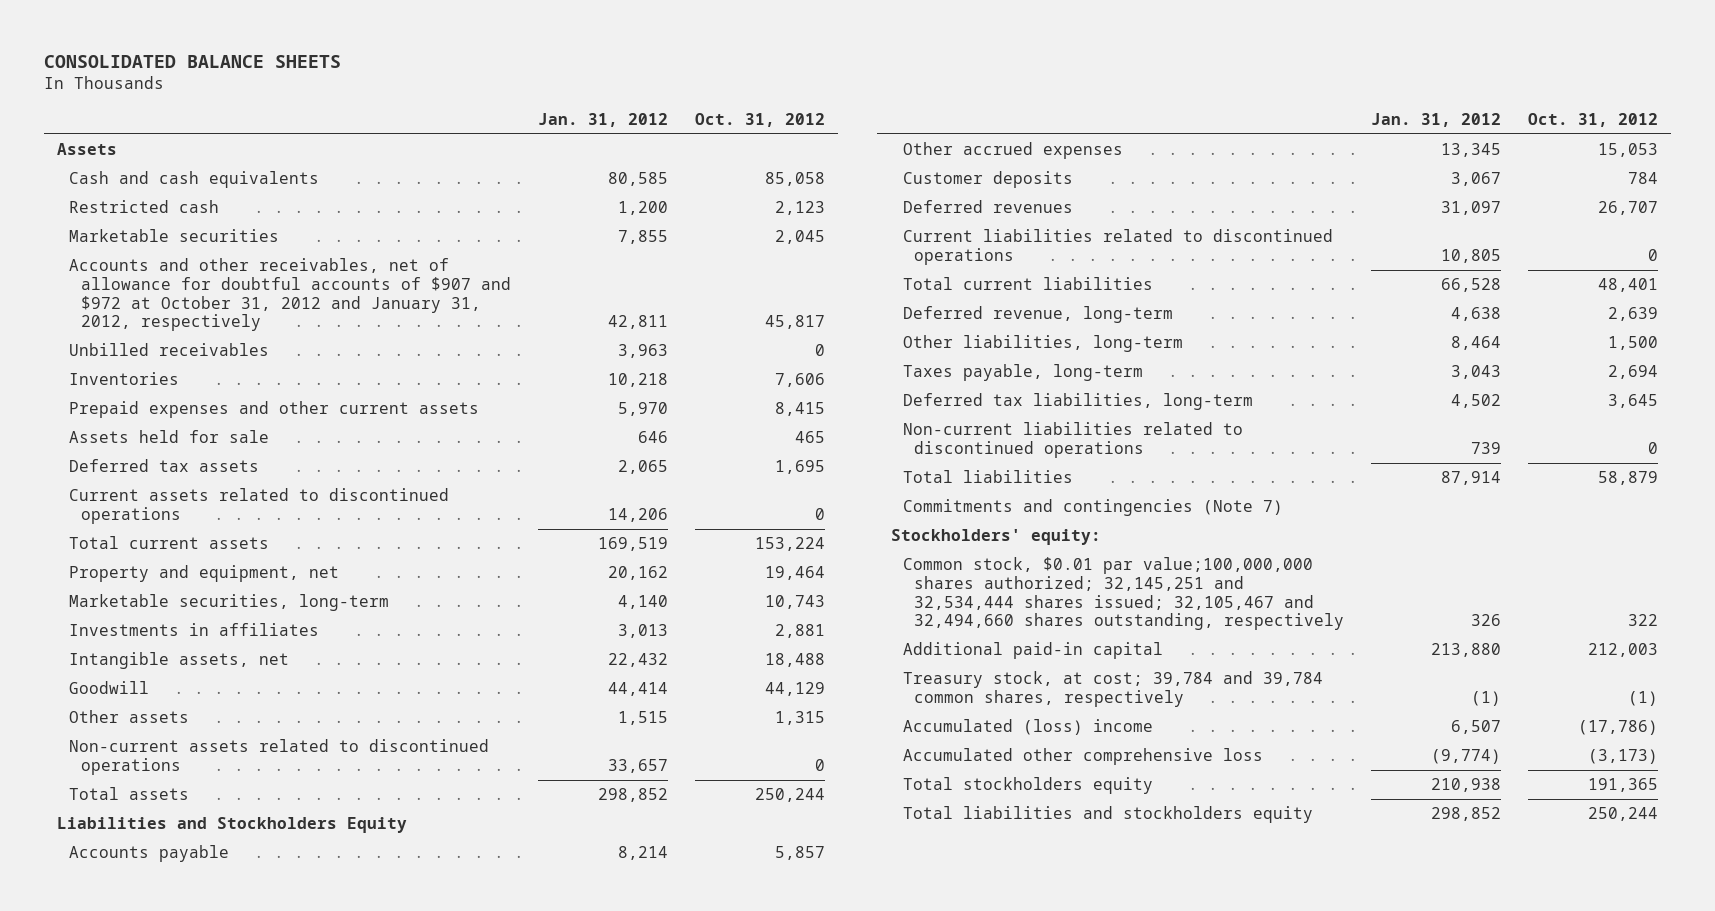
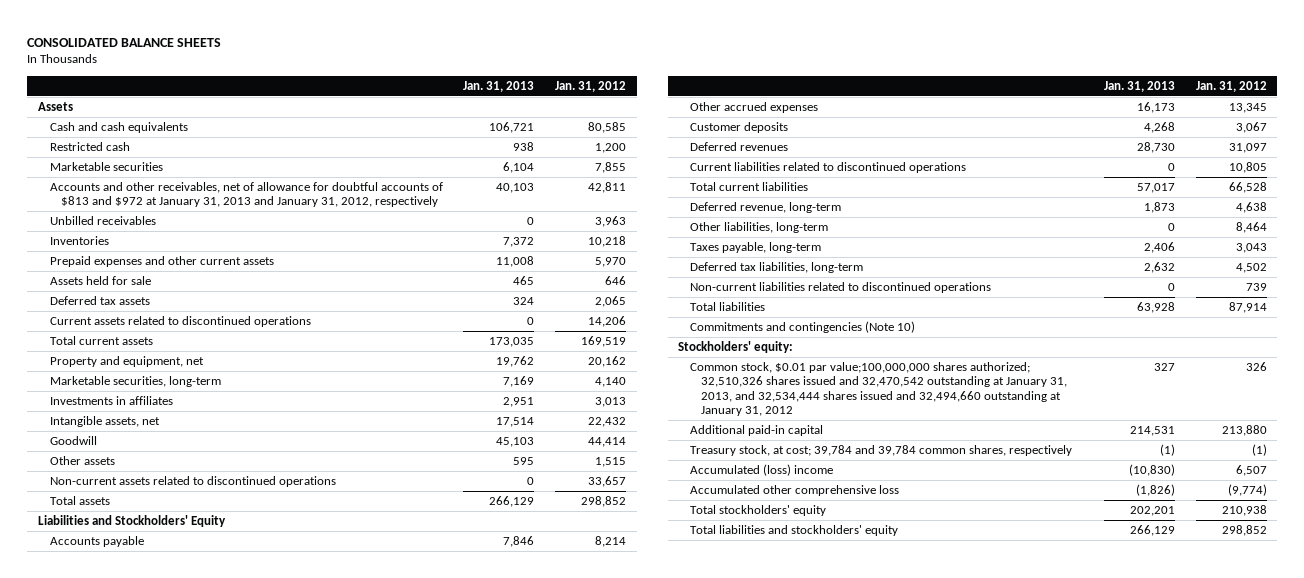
- | Jan. 31, 2012 | Oct. 31, 2012
+ | Jan. 31, 2013 | Jan. 31, 2012
- Accounts and other receivables, net of allowance for doubtful accounts of $907 and $972 at October 31, 2012 and January 31, 2012, respectively | 42,811 | 45,817
+ Accounts and other receivables, net of allowance for doubtful accounts of $813 and $972 at January 31, 2013 and January 31, 2012, respectively | 40,103 | 42,811
- Liabilities and Stockholders Equity
+ Liabilities and Stockholders' Equity
- Commitments and contingencies (Note 7)
+ Commitments and contingencies (Note 10)
- Common stock, $0.01 par value;100,000,000 shares authorized; 32,145,251 and 32,534,444 shares issued; 32,105,467 and 32,494,660 shares outstanding, respectively | 326 | 322
+ Common stock, $0.01 par value;100,000,000 shares authorized; 32,510,326 shares issued and 32,470,542 outstanding at January 31, 2013, and 32,534,444 shares issued and 32,494,660 outstanding at January 31, 2012 | 327 | 326
- Total stockholders equity | 210,938 | 191,365
- Total liabilities and stockholders equity | 298,852 | 250,244
+ Total stockholders' equity | 202,201 | 210,938
+ Total liabilities and stockholders' equity | 266,129 | 298,852

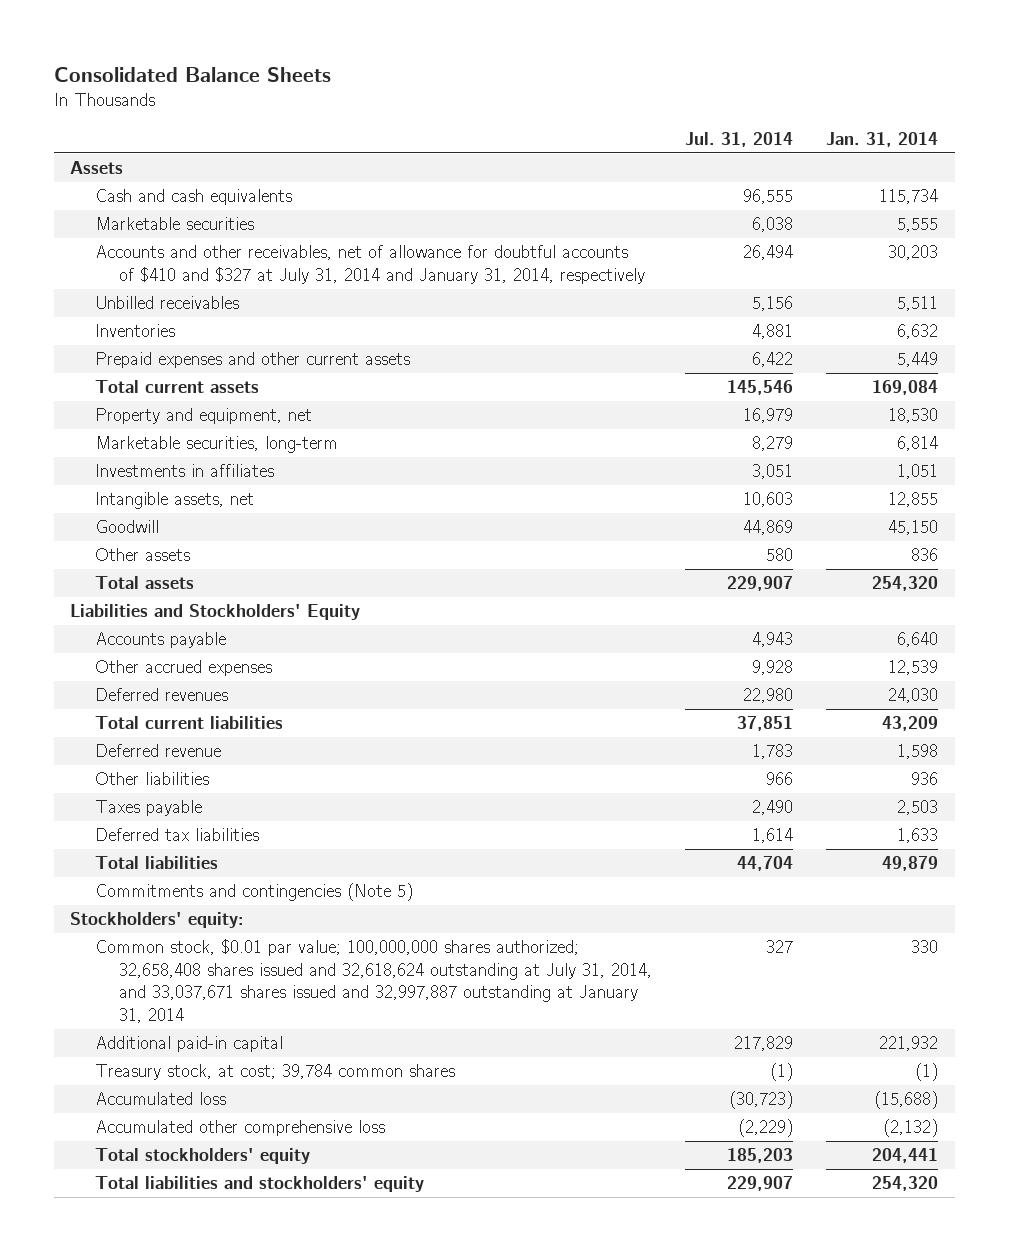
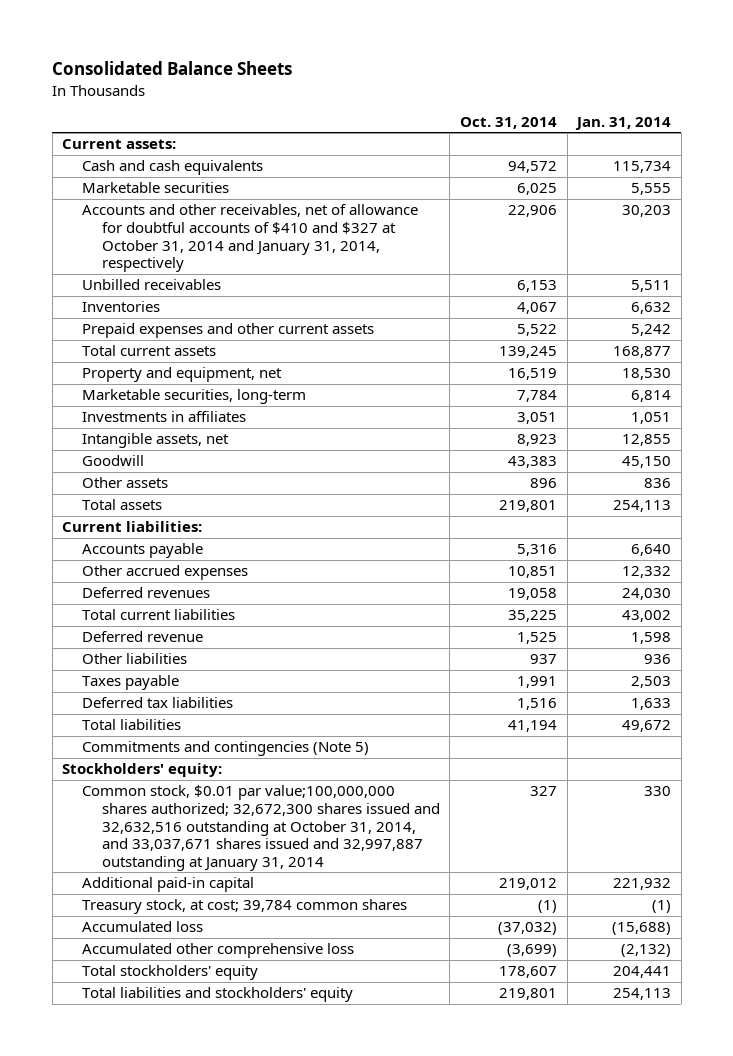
- | Jul. 31, 2014 | Jan. 31, 2014
+ | Oct. 31, 2014 | Jan. 31, 2014
- Assets
+ Current assets:
- Accounts and other receivables, net of allowance for doubtful accounts of $410 and $327 at July 31, 2014 and January 31, 2014, respectively | 26,494 | 30,203
+ Accounts and other receivables, net of allowance for doubtful accounts of $410 and $327 at October 31, 2014 and January 31, 2014, respectively | 22,906 | 30,203
- Prepaid expenses and other current assets | 6,422 | 5,449
- Total current assets | 145,546 | 169,084
+ Prepaid expenses and other current assets | 5,522 | 5,242
+ Total current assets | 139,245 | 168,877
- Total assets | 229,907 | 254,320
- Liabilities and Stockholders' Equity
+ Total assets | 219,801 | 254,113
+ Current liabilities:
- Other accrued expenses | 9,928 | 12,539
+ Other accrued expenses | 10,851 | 12,332
- Total current liabilities | 37,851 | 43,209
+ Total current liabilities | 35,225 | 43,002
- Total liabilities | 44,704 | 49,879
+ Total liabilities | 41,194 | 49,672
- Common stock, $0.01 par value; 100,000,000 shares authorized; 32,658,408 shares issued and 32,618,624 outstanding at July 31, 2014, and 33,037,671 shares issued and 32,997,887 outstanding at January 31, 2014 | 327 | 330
+ Common stock, $0.01 par value;100,000,000 shares authorized; 32,672,300 shares issued and 32,632,516 outstanding at October 31, 2014, and 33,037,671 shares issued and 32,997,887 outstanding at January 31, 2014 | 327 | 330
- Total liabilities and stockholders' equity | 229,907 | 254,320
+ Total liabilities and stockholders' equity | 219,801 | 254,113

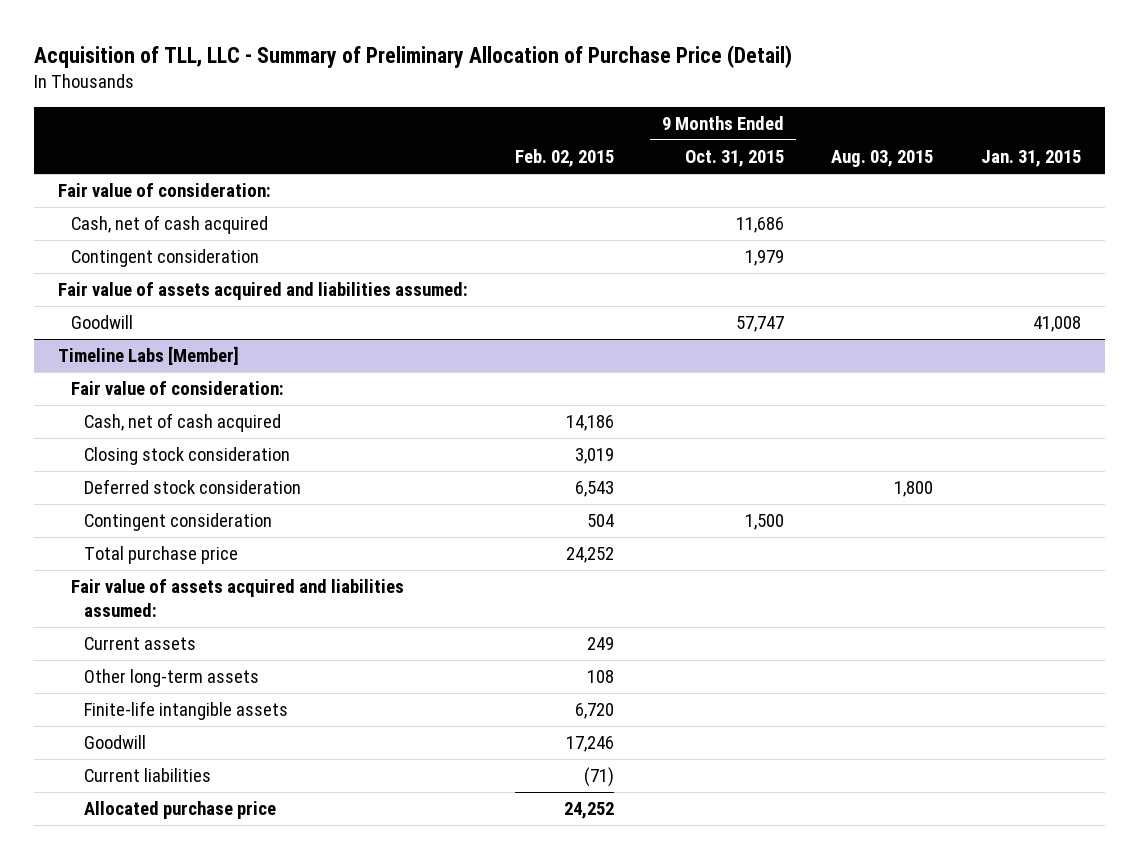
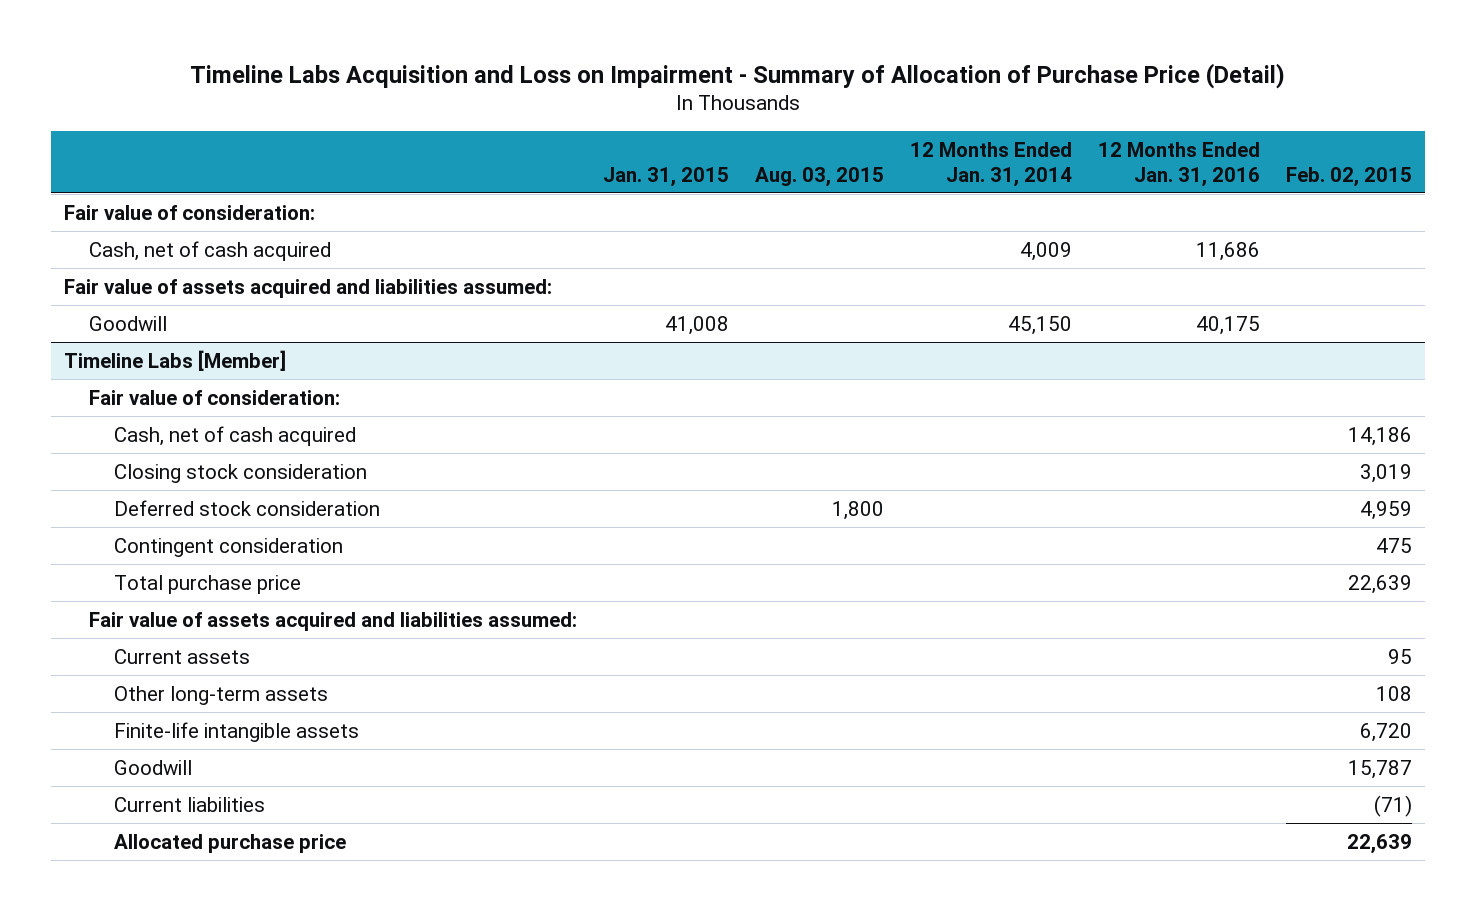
- Acquisition of TLL, LLC - Summary of Preliminary Allocation of Purchase Price (Detail)
+ Timeline Labs Acquisition and Loss on Impairment - Summary of Allocation of Purchase Price (Detail)
- | Feb. 02, 2015 | 9 Months Ended Oct. 31, 2015 | Aug. 03, 2015 | Jan. 31, 2015
+ | Jan. 31, 2015 | Aug. 03, 2015 | 12 Months Ended Jan. 31, 2014 | 12 Months Ended Jan. 31, 2016 | Feb. 02, 2015
- Contingent consideration | | 1,979 | |
@ Timeline Labs [Member]
- Deferred stock consideration | 6,543 | | 1,800 |
- Contingent consideration | 504 | 1,500 | |
- Total purchase price | 24,252 | | |
+ Deferred stock consideration | | 1,800 | | | 4,959
+ Contingent consideration | | | | | 475
+ Total purchase price | | | | | 22,639
- Current assets | 249 | | |
+ Current assets | | | | | 95
- Goodwill | 17,246 | | |
+ Goodwill | | | | | 15,787
- Allocated purchase price | 24,252 | | |
+ Allocated purchase price | | | | | 22,639

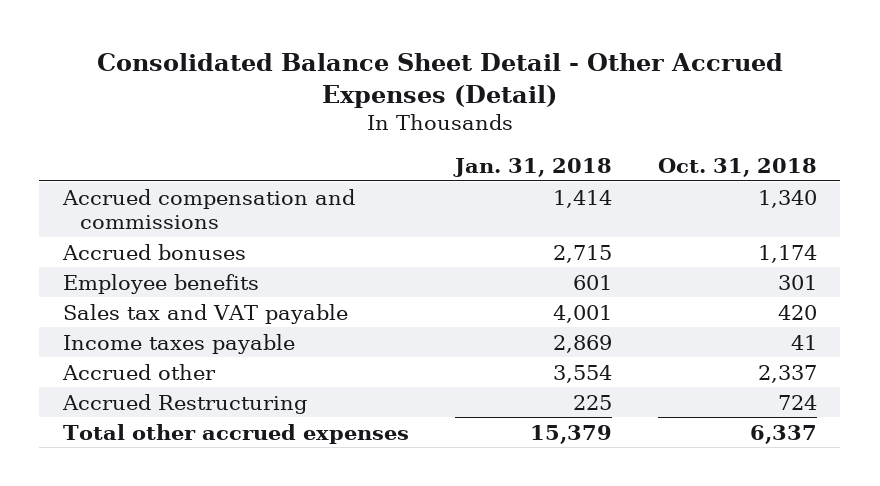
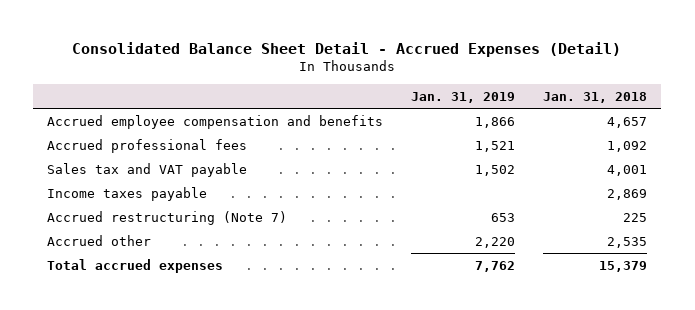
- Consolidated Balance Sheet Detail - Other Accrued Expenses (Detail)
+ Consolidated Balance Sheet Detail - Accrued Expenses (Detail)
- | Jan. 31, 2018 | Oct. 31, 2018
+ | Jan. 31, 2019 | Jan. 31, 2018
- Accrued compensation and commissions | 1,414 | 1,340
- Accrued bonuses | 2,715 | 1,174
- Employee benefits | 601 | 301
+ Accrued employee compensation and benefits | 1,866 | 4,657
+ Accrued professional fees | 1,521 | 1,092
- Accrued other | 3,554 | 2,337
- Accrued Restructuring | 225 | 724
- Total other accrued expenses | 15,379 | 6,337
+ Accrued restructuring (Note 7) | 653 | 225
+ Accrued other | 2,220 | 2,535
+ Total accrued expenses | 7,762 | 15,379

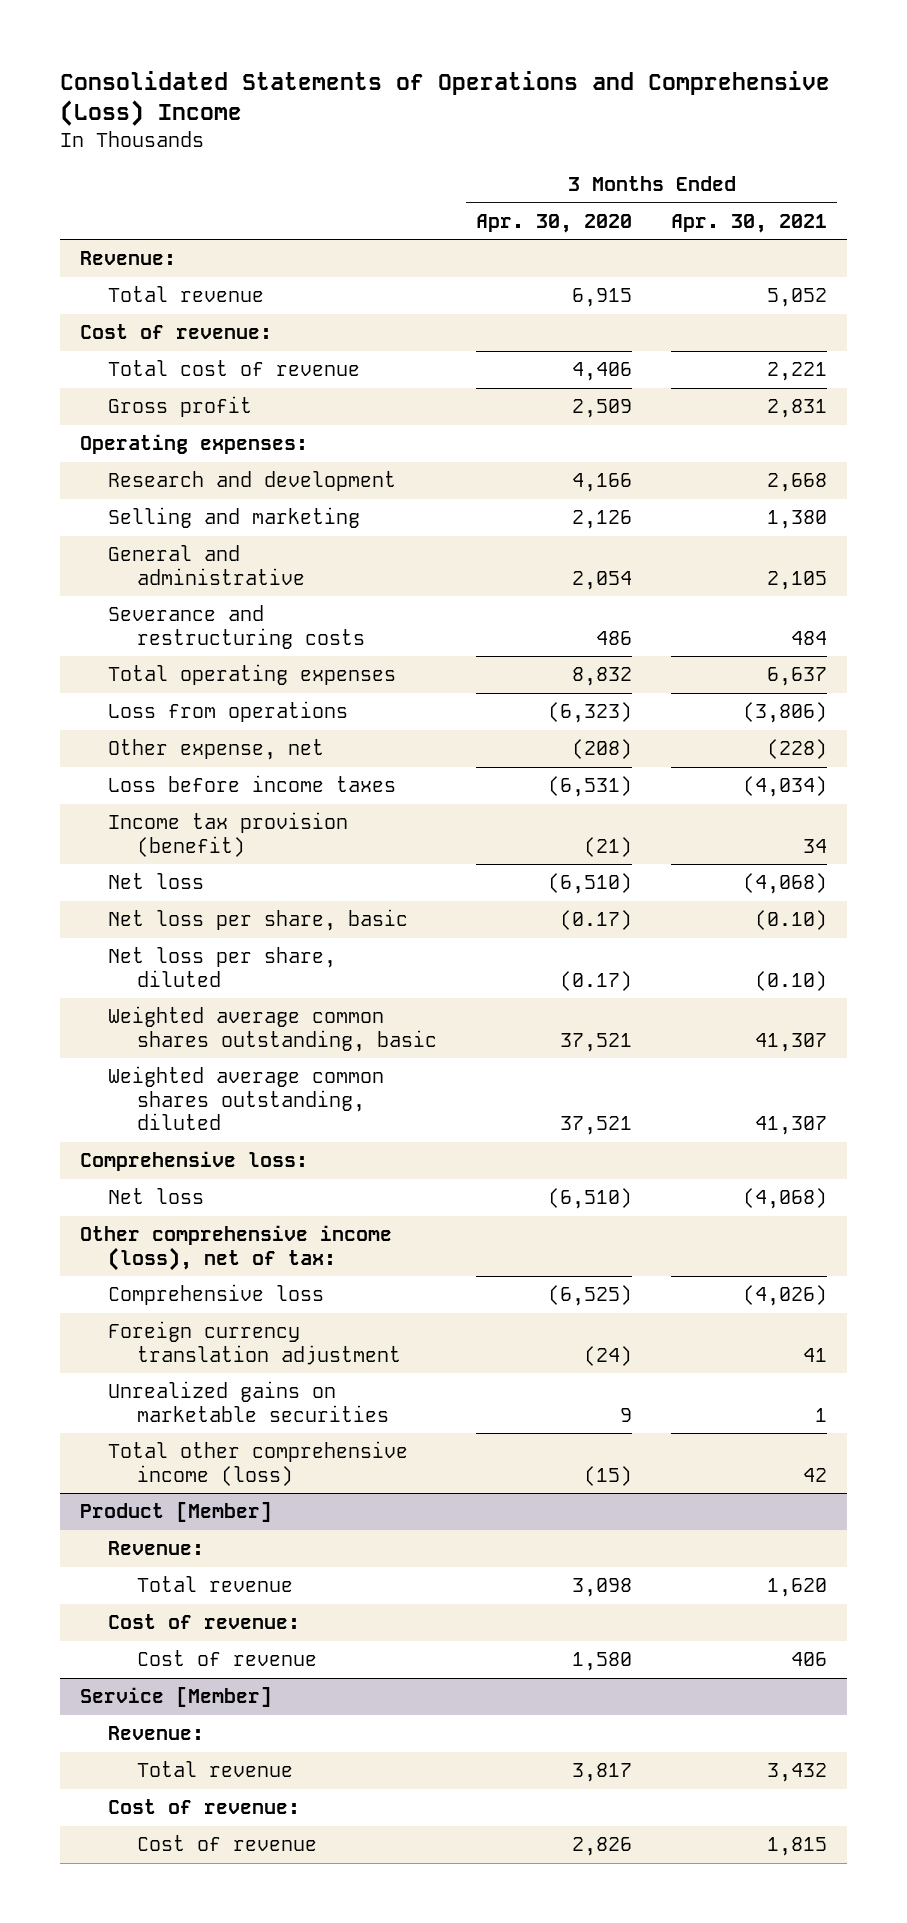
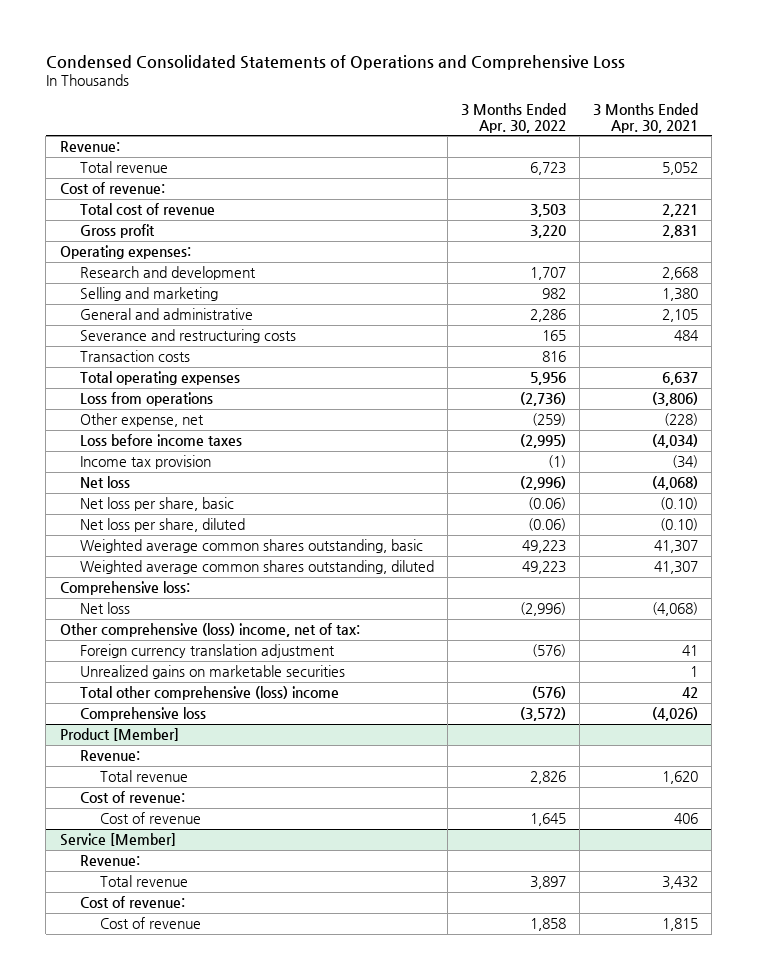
- Consolidated Statements of Operations and Comprehensive (Loss) Income
+ Condensed Consolidated Statements of Operations and Comprehensive Loss
- | 3 Months Ended Apr. 30, 2020 | 3 Months Ended Apr. 30, 2021
+ | 3 Months Ended Apr. 30, 2022 | 3 Months Ended Apr. 30, 2021
+ Transaction costs | 816 |
- Income tax provision (benefit) | (21) | 34
+ Income tax provision | (1) | (34)
- Other comprehensive income (loss), net of tax:
+ Other comprehensive (loss) income, net of tax:
- Total other comprehensive income (loss) | (15) | 42
+ Total other comprehensive (loss) income | (576) | 42
moved down: Comprehensive loss | (3,572) | (4,026)

